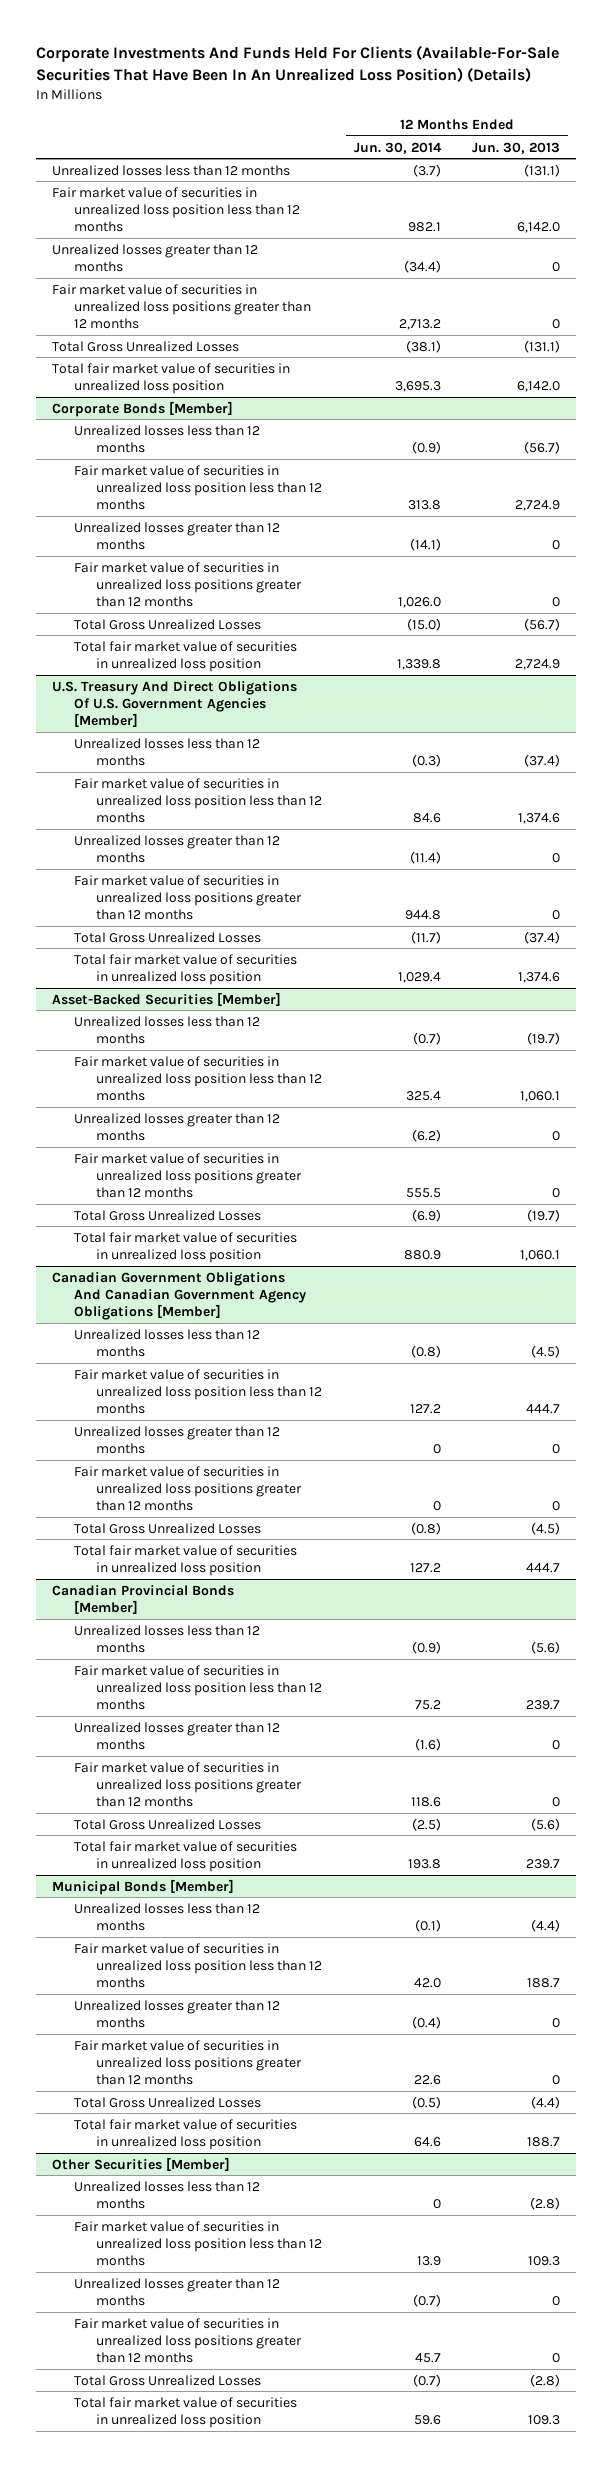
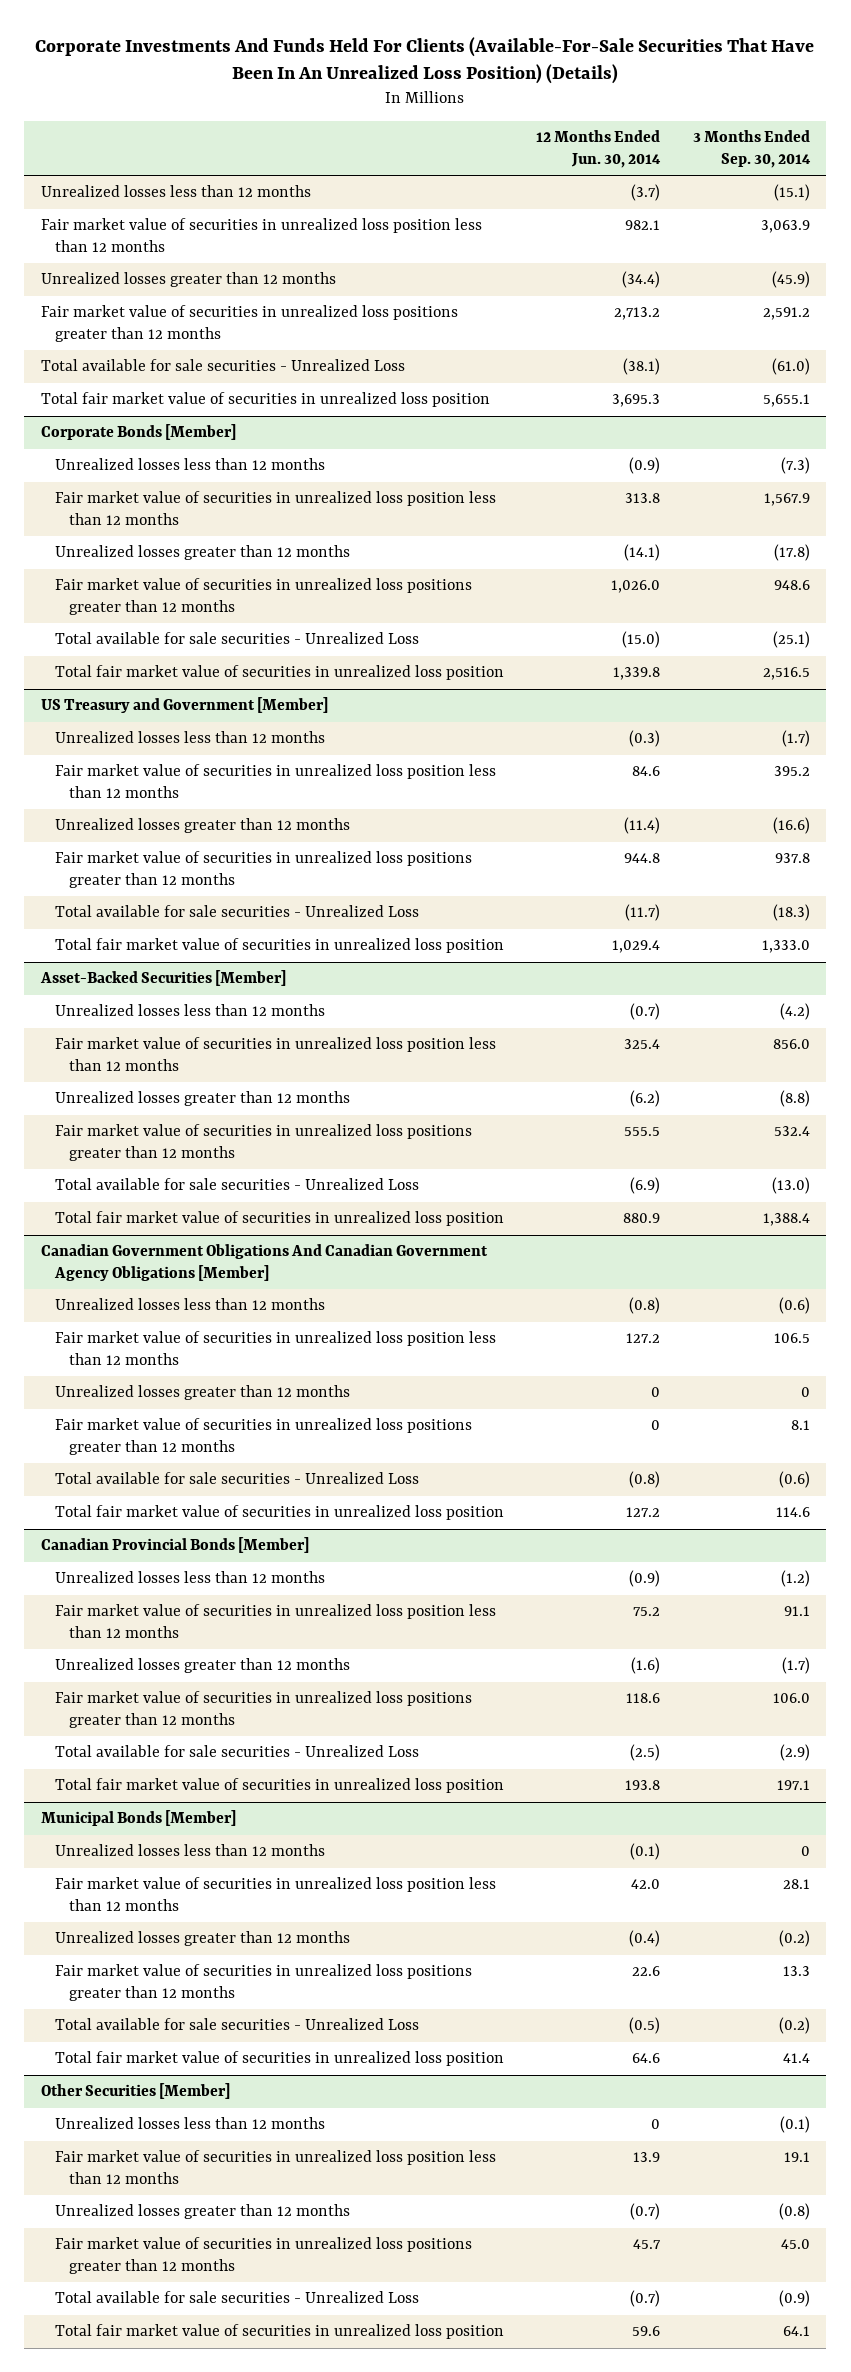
- | 12 Months Ended Jun. 30, 2014 | 12 Months Ended Jun. 30, 2013
+ | 12 Months Ended Jun. 30, 2014 | 3 Months Ended Sep. 30, 2014
- Total Gross Unrealized Losses | (38.1) | (131.1)
+ Total available for sale securities - Unrealized Loss | (38.1) | (61.0)
@ Corporate Bonds [Member]
- Total Gross Unrealized Losses | (15.0) | (56.7)
+ Total available for sale securities - Unrealized Loss | (15.0) | (25.1)
- U.S. Treasury And Direct Obligations Of U.S. Government Agencies [Member]
+ US Treasury and Government [Member]
- Total Gross Unrealized Losses | (11.7) | (37.4)
+ Total available for sale securities - Unrealized Loss | (11.7) | (18.3)
@ Asset-Backed Securities [Member]
- Total Gross Unrealized Losses | (6.9) | (19.7)
+ Total available for sale securities - Unrealized Loss | (6.9) | (13.0)
@ Canadian Government Obligations And Canadian Government Agency Obligations [Member]
- Total Gross Unrealized Losses | (0.8) | (4.5)
+ Total available for sale securities - Unrealized Loss | (0.8) | (0.6)
@ Canadian Provincial Bonds [Member]
- Total Gross Unrealized Losses | (2.5) | (5.6)
+ Total available for sale securities - Unrealized Loss | (2.5) | (2.9)
@ Municipal Bonds [Member]
- Total Gross Unrealized Losses | (0.5) | (4.4)
+ Total available for sale securities - Unrealized Loss | (0.5) | (0.2)
@ Other Securities [Member]
- Total Gross Unrealized Losses | (0.7) | (2.8)
+ Total available for sale securities - Unrealized Loss | (0.7) | (0.9)

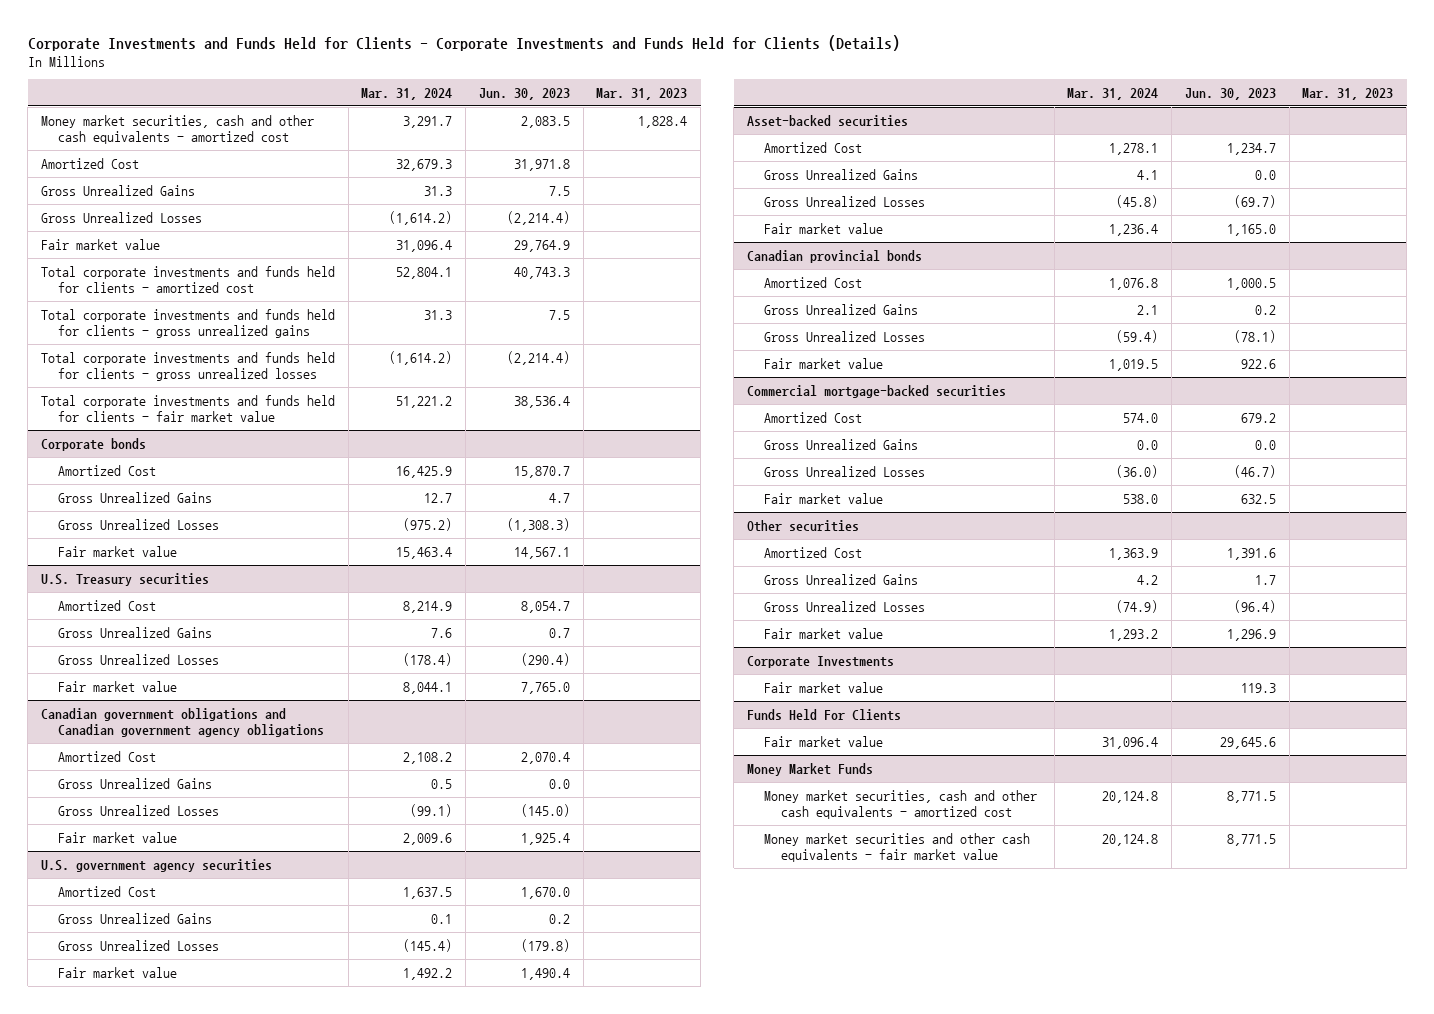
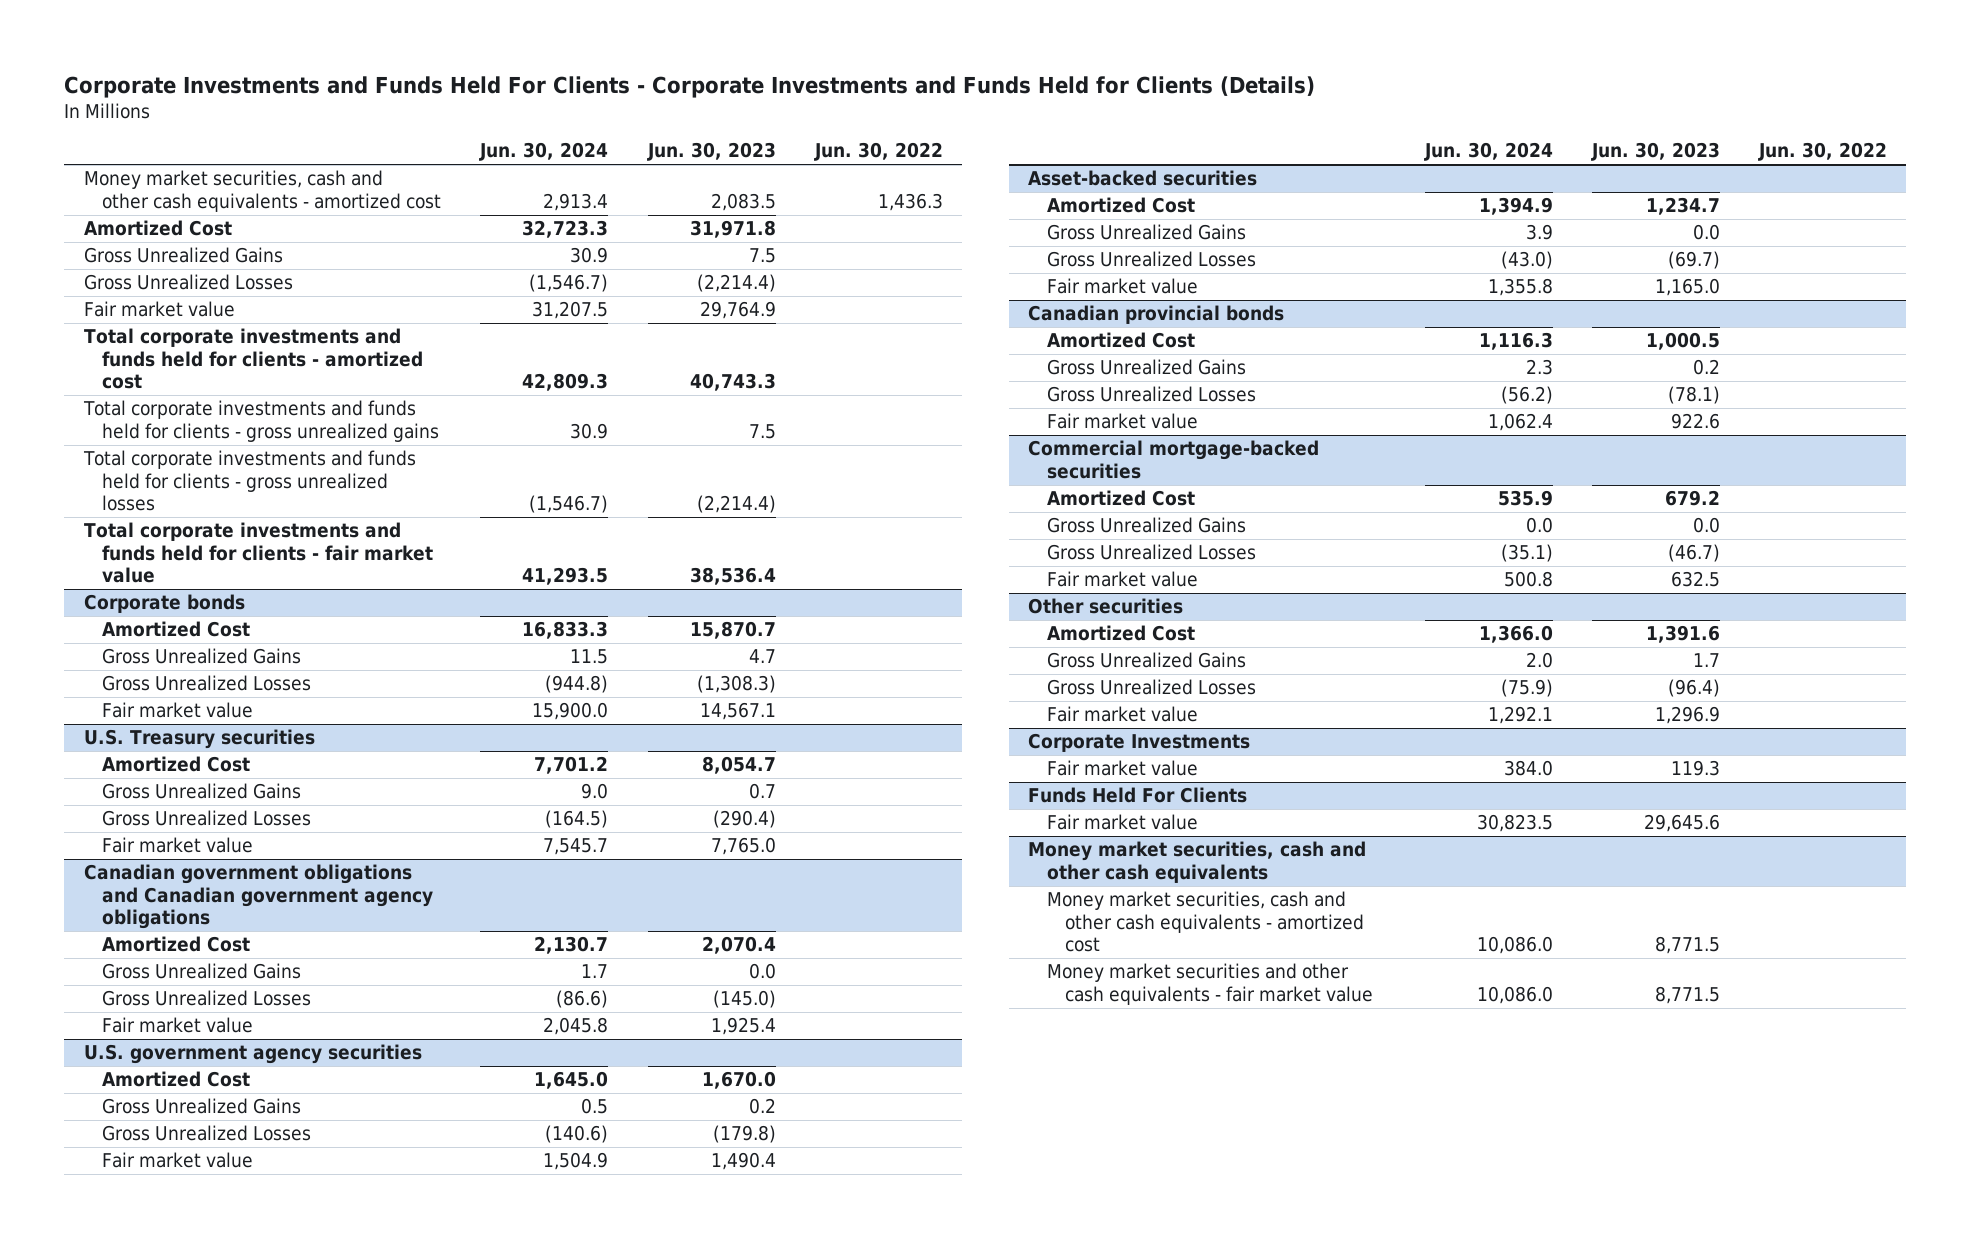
- Corporate Investments and Funds Held for Clients - Corporate Investments and Funds Held for Clients (Details)
+ Corporate Investments and Funds Held For Clients - Corporate Investments and Funds Held for Clients (Details)
- | Mar. 31, 2024 | Jun. 30, 2023 | Mar. 31, 2023
+ | Jun. 30, 2024 | Jun. 30, 2023 | Jun. 30, 2022
- Money Market Funds
+ Money market securities, cash and other cash equivalents

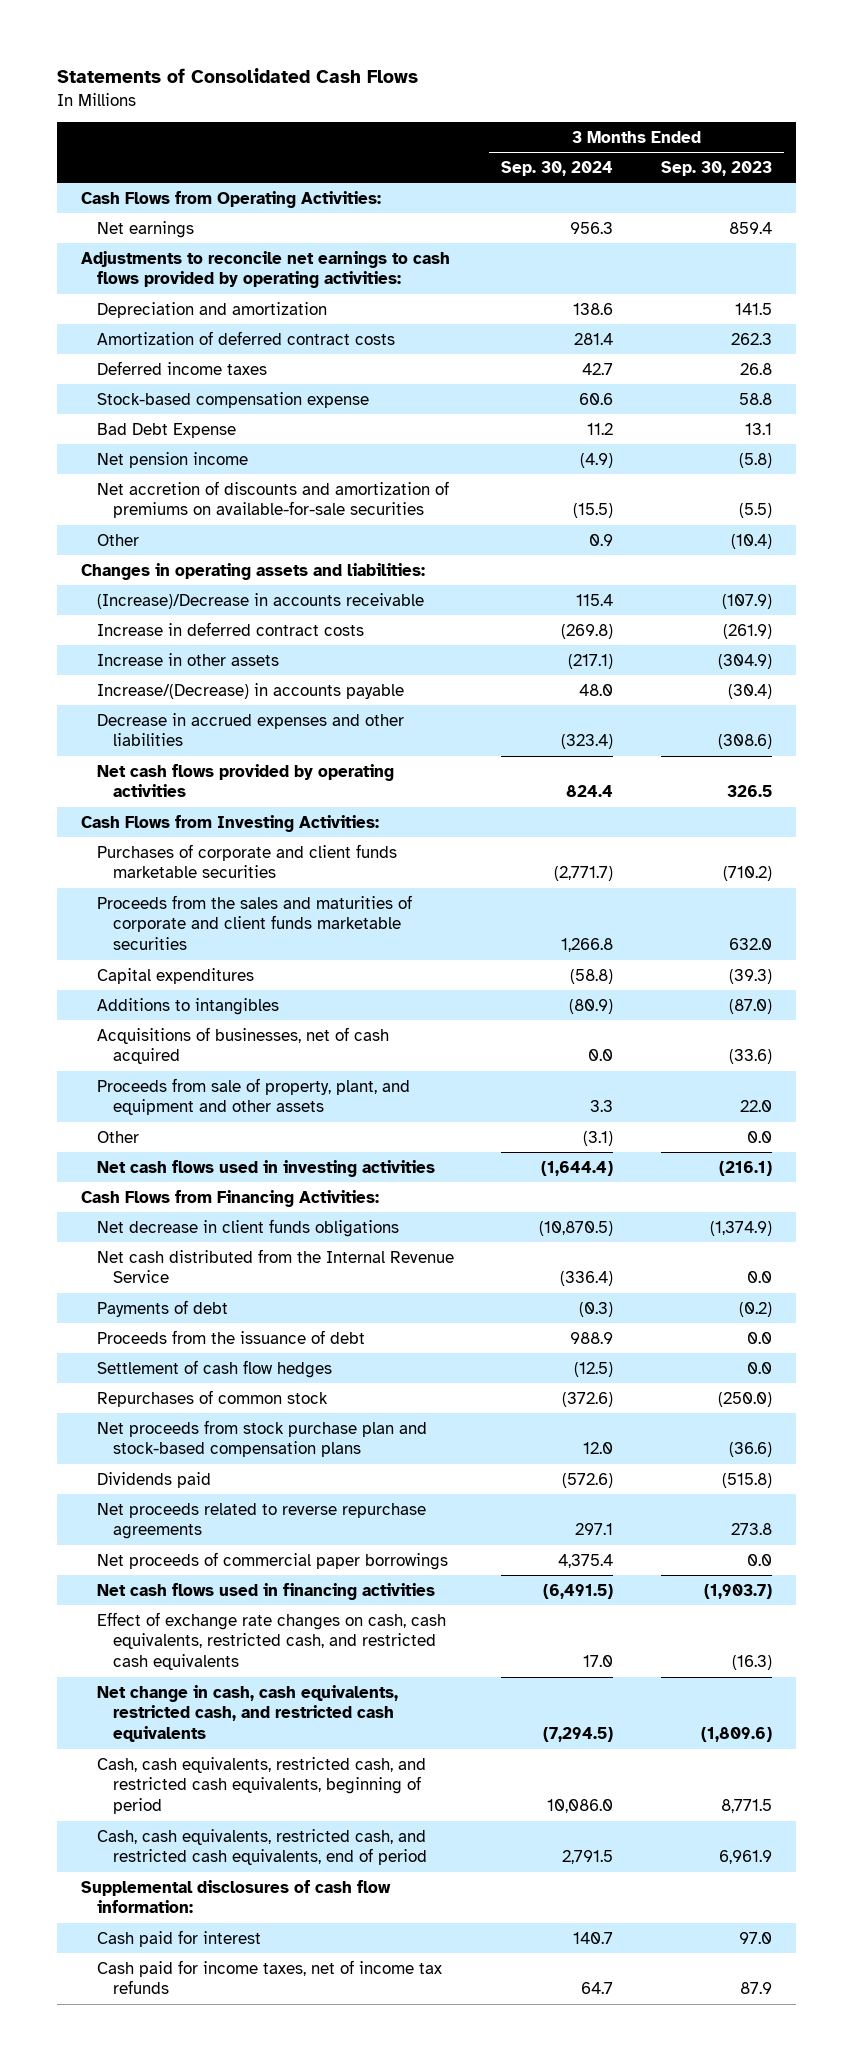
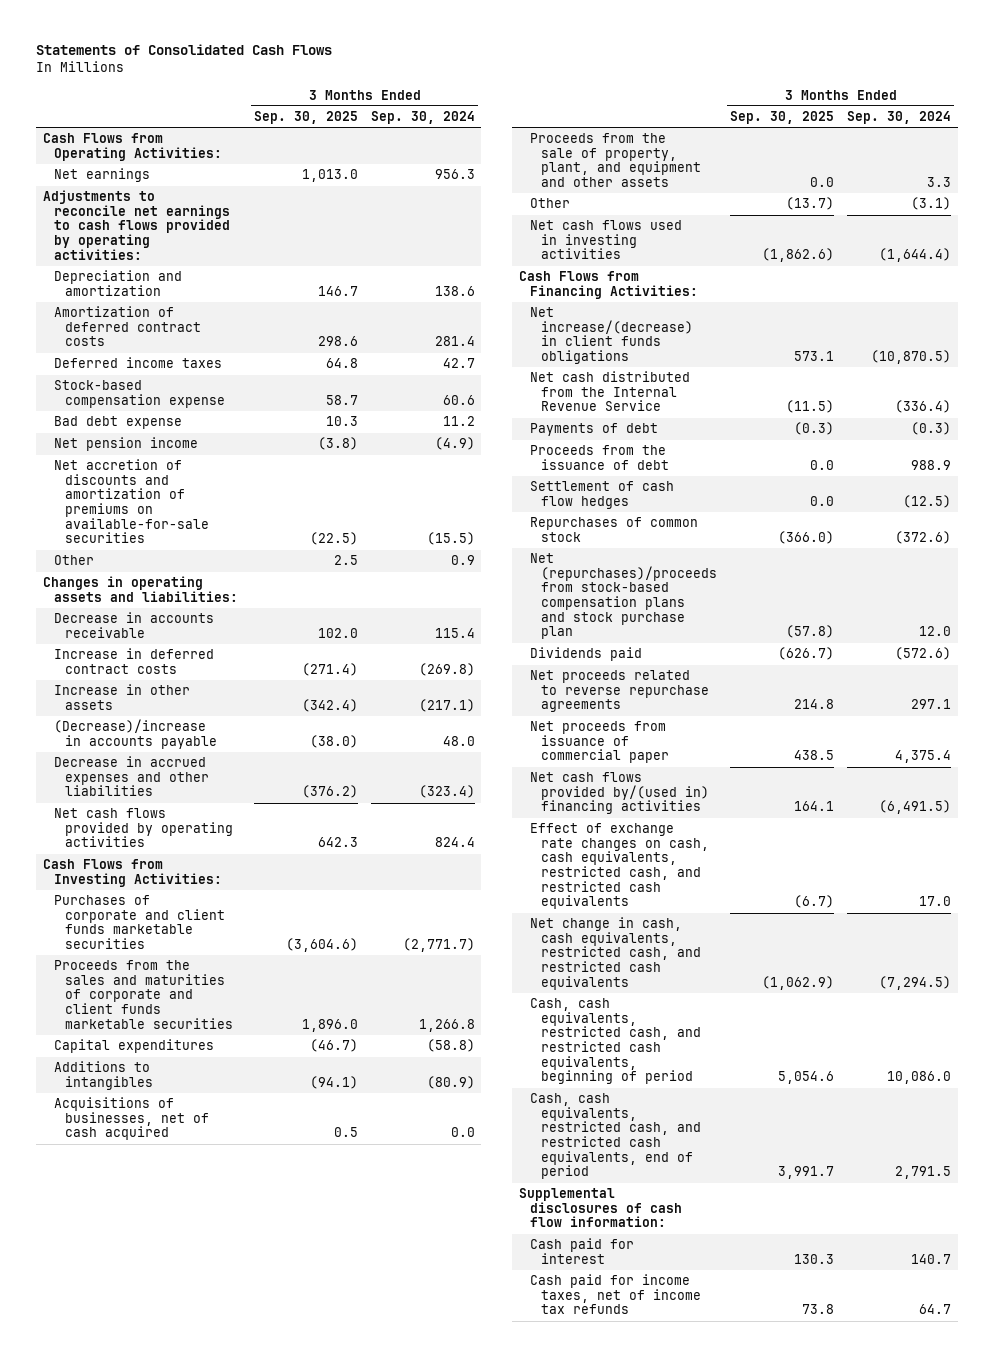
- | 3 Months Ended Sep. 30, 2024 | 3 Months Ended Sep. 30, 2023
+ | 3 Months Ended Sep. 30, 2025 | 3 Months Ended Sep. 30, 2024
- Bad Debt Expense | 11.2 | 13.1
+ Bad debt expense | 10.3 | 11.2
- (Increase)/Decrease in accounts receivable | 115.4 | (107.9)
+ Decrease in accounts receivable | 102.0 | 115.4
- Increase/(Decrease) in accounts payable | 48.0 | (30.4)
+ (Decrease)/increase in accounts payable | (38.0) | 48.0
- Proceeds from sale of property, plant, and equipment and other assets | 3.3 | 22.0
+ Proceeds from the sale of property, plant, and equipment and other assets | 0.0 | 3.3
- Net decrease in client funds obligations | (10,870.5) | (1,374.9)
+ Net increase/(decrease) in client funds obligations | 573.1 | (10,870.5)
- Net proceeds from stock purchase plan and stock-based compensation plans | 12.0 | (36.6)
+ Net (repurchases)/proceeds from stock-based compensation plans and stock purchase plan | (57.8) | 12.0
- Net proceeds of commercial paper borrowings | 4,375.4 | 0.0
- Net cash flows used in financing activities | (6,491.5) | (1,903.7)
+ Net proceeds from issuance of commercial paper | 438.5 | 4,375.4
+ Net cash flows provided by/(used in) financing activities | 164.1 | (6,491.5)

